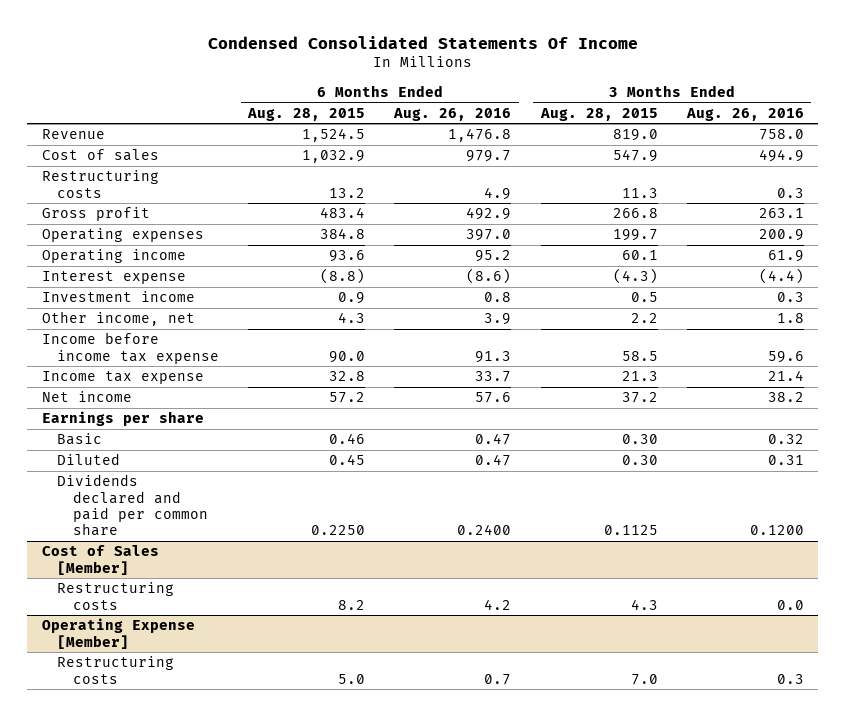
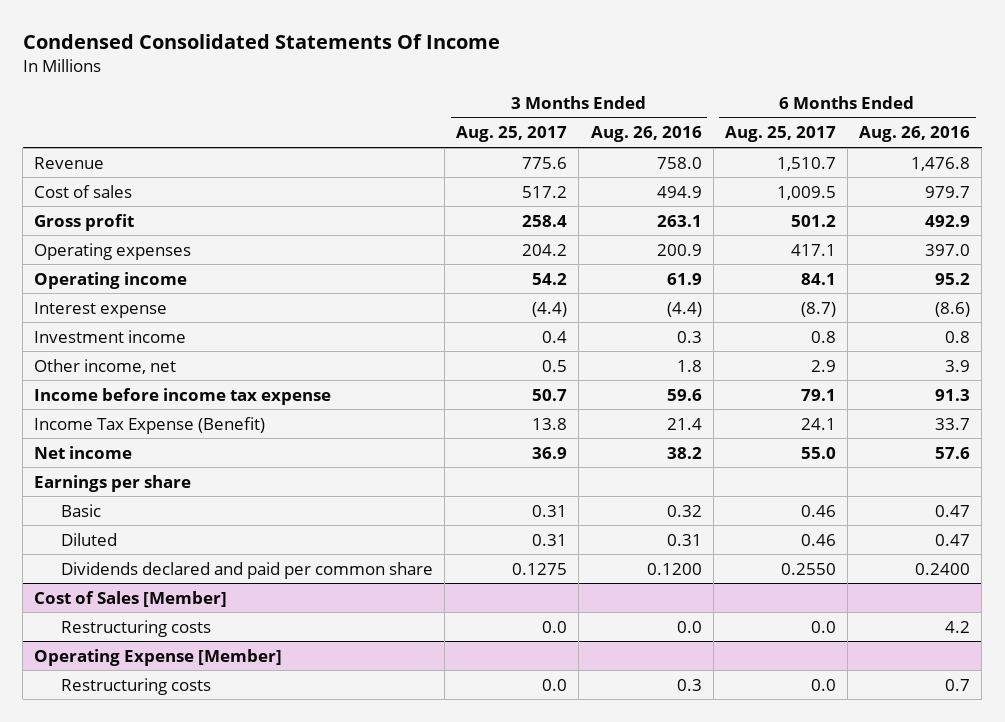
- | 6 Months Ended Aug. 28, 2015 | 6 Months Ended Aug. 26, 2016 | 3 Months Ended Aug. 28, 2015 | 3 Months Ended Aug. 26, 2016
+ | 3 Months Ended Aug. 25, 2017 | 3 Months Ended Aug. 26, 2016 | 6 Months Ended Aug. 25, 2017 | 6 Months Ended Aug. 26, 2016
- Restructuring costs | 13.2 | 4.9 | 11.3 | 0.3
- Income tax expense | 32.8 | 33.7 | 21.3 | 21.4
+ Income Tax Expense (Benefit) | 13.8 | 21.4 | 24.1 | 33.7

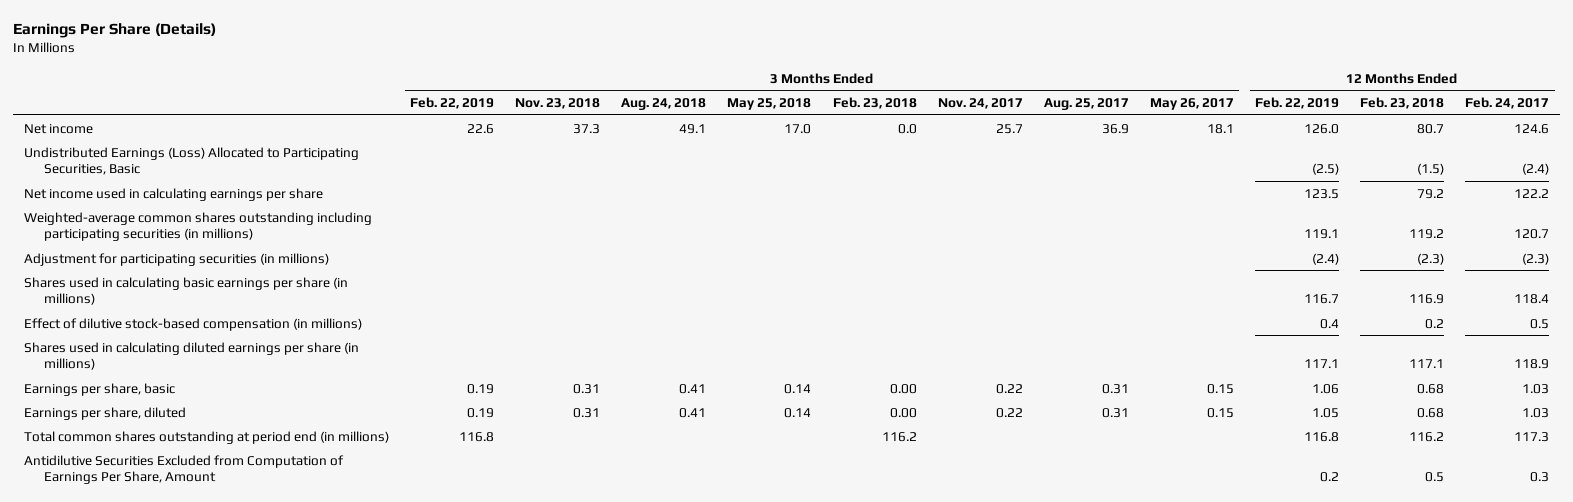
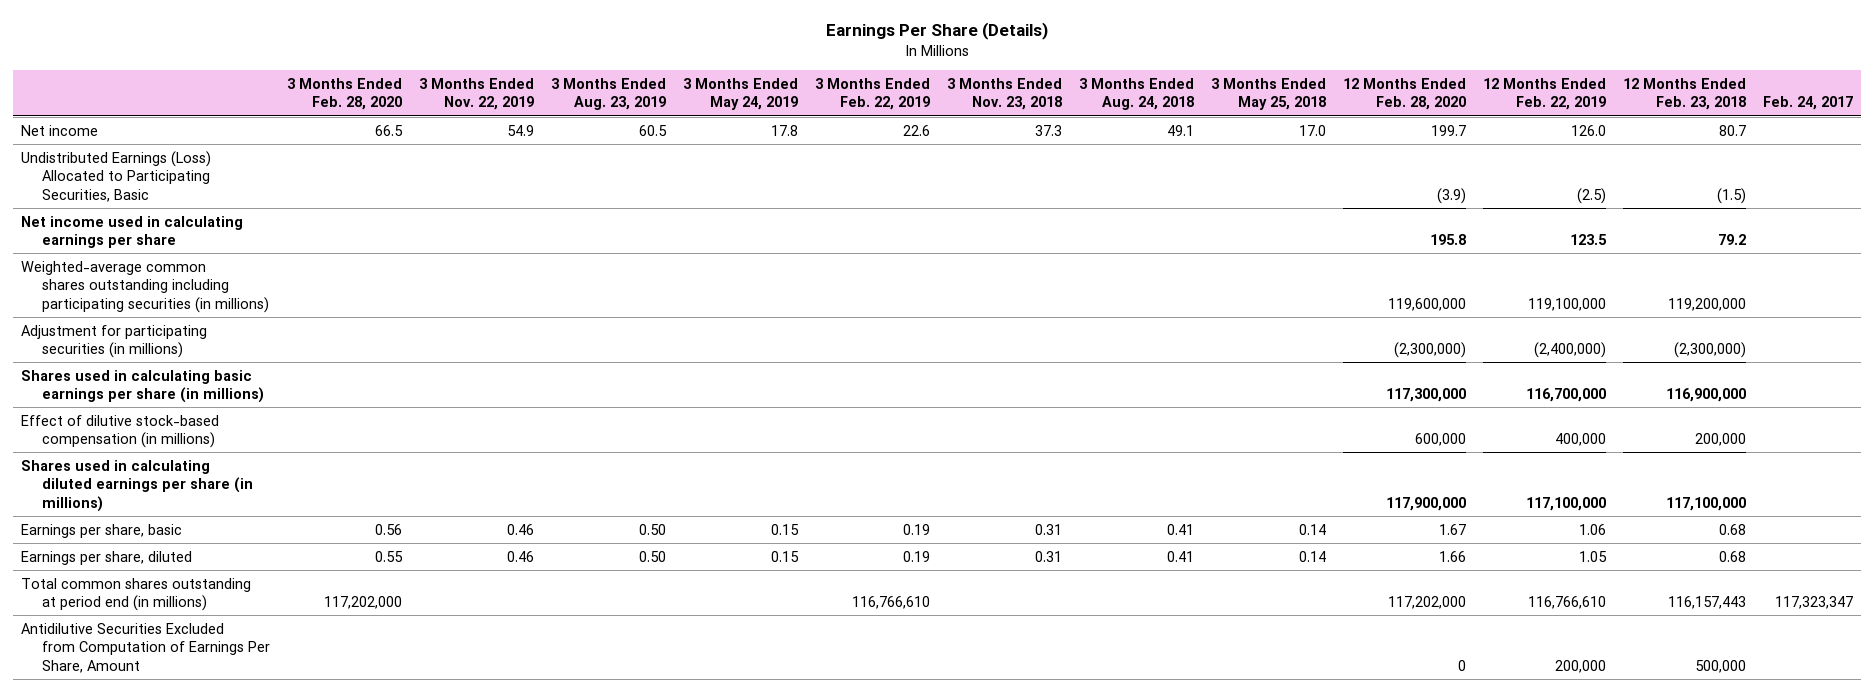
- | 3 Months Ended Feb. 22, 2019 | 3 Months Ended Nov. 23, 2018 | 3 Months Ended Aug. 24, 2018 | 3 Months Ended May 25, 2018 | 3 Months Ended Feb. 23, 2018 | 3 Months Ended Nov. 24, 2017 | 3 Months Ended Aug. 25, 2017 | 3 Months Ended May 26, 2017 | 12 Months Ended Feb. 22, 2019 | 12 Months Ended Feb. 23, 2018 | 12 Months Ended Feb. 24, 2017
+ | 3 Months Ended Feb. 28, 2020 | 3 Months Ended Nov. 22, 2019 | 3 Months Ended Aug. 23, 2019 | 3 Months Ended May 24, 2019 | 3 Months Ended Feb. 22, 2019 | 3 Months Ended Nov. 23, 2018 | 3 Months Ended Aug. 24, 2018 | 3 Months Ended May 25, 2018 | 12 Months Ended Feb. 28, 2020 | 12 Months Ended Feb. 22, 2019 | 12 Months Ended Feb. 23, 2018 | Feb. 24, 2017
- Weighted-average common shares outstanding including participating securities (in millions) | | | | | | | | | 119.1 | 119.2 | 120.7
- Adjustment for participating securities (in millions) | | | | | | | | | (2.4) | (2.3) | (2.3)
- Shares used in calculating basic earnings per share (in millions) | | | | | | | | | 116.7 | 116.9 | 118.4
- Effect of dilutive stock-based compensation (in millions) | | | | | | | | | 0.4 | 0.2 | 0.5
- Shares used in calculating diluted earnings per share (in millions) | | | | | | | | | 117.1 | 117.1 | 118.9
+ Weighted-average common shares outstanding including participating securities (in millions) | | | | | | | | | 119,600,000 | 119,100,000 | 119,200,000 |
+ Adjustment for participating securities (in millions) | | | | | | | | | (2,300,000) | (2,400,000) | (2,300,000) |
+ Shares used in calculating basic earnings per share (in millions) | | | | | | | | | 117,300,000 | 116,700,000 | 116,900,000 |
+ Effect of dilutive stock-based compensation (in millions) | | | | | | | | | 600,000 | 400,000 | 200,000 |
+ Shares used in calculating diluted earnings per share (in millions) | | | | | | | | | 117,900,000 | 117,100,000 | 117,100,000 |
- Total common shares outstanding at period end (in millions) | 116.8 | | | | 116.2 | | | | 116.8 | 116.2 | 117.3
- Antidilutive Securities Excluded from Computation of Earnings Per Share, Amount | | | | | | | | | 0.2 | 0.5 | 0.3
+ Total common shares outstanding at period end (in millions) | 117,202,000 | | | | 116,766,610 | | | | 117,202,000 | 116,766,610 | 116,157,443 | 117,323,347
+ Antidilutive Securities Excluded from Computation of Earnings Per Share, Amount | | | | | | | | | 0 | 200,000 | 500,000 |

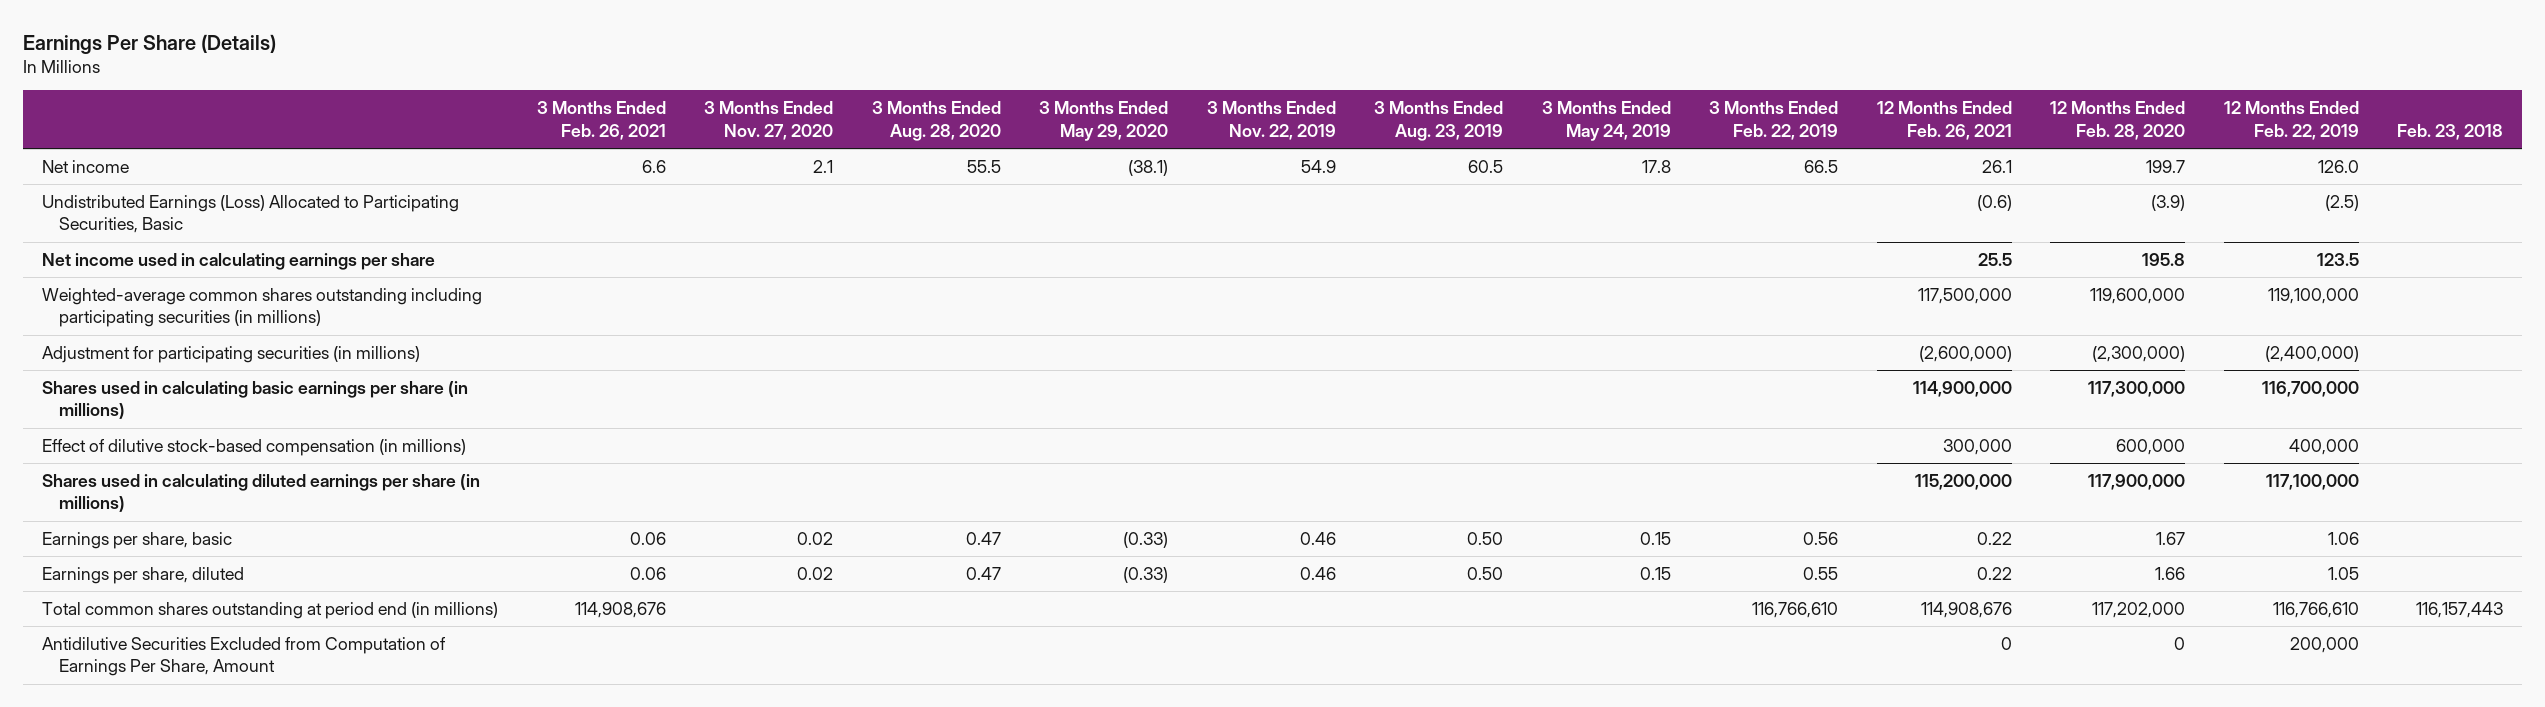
- | 3 Months Ended Feb. 28, 2020 | 3 Months Ended Nov. 22, 2019 | 3 Months Ended Aug. 23, 2019 | 3 Months Ended May 24, 2019 | 3 Months Ended Feb. 22, 2019 | 3 Months Ended Nov. 23, 2018 | 3 Months Ended Aug. 24, 2018 | 3 Months Ended May 25, 2018 | 12 Months Ended Feb. 28, 2020 | 12 Months Ended Feb. 22, 2019 | 12 Months Ended Feb. 23, 2018 | Feb. 24, 2017
+ | 3 Months Ended Feb. 26, 2021 | 3 Months Ended Nov. 27, 2020 | 3 Months Ended Aug. 28, 2020 | 3 Months Ended May 29, 2020 | 3 Months Ended Nov. 22, 2019 | 3 Months Ended Aug. 23, 2019 | 3 Months Ended May 24, 2019 | 3 Months Ended Feb. 22, 2019 | 12 Months Ended Feb. 26, 2021 | 12 Months Ended Feb. 28, 2020 | 12 Months Ended Feb. 22, 2019 | Feb. 23, 2018
- Net income | 66.5 | 54.9 | 60.5 | 17.8 | 22.6 | 37.3 | 49.1 | 17.0 | 199.7 | 126.0 | 80.7 |
+ Net income | 6.6 | 2.1 | 55.5 | (38.1) | 54.9 | 60.5 | 17.8 | 66.5 | 26.1 | 199.7 | 126.0 |
- Earnings per share, basic | 0.56 | 0.46 | 0.50 | 0.15 | 0.19 | 0.31 | 0.41 | 0.14 | 1.67 | 1.06 | 0.68 |
- Earnings per share, diluted | 0.55 | 0.46 | 0.50 | 0.15 | 0.19 | 0.31 | 0.41 | 0.14 | 1.66 | 1.05 | 0.68 |
+ Earnings per share, basic | 0.06 | 0.02 | 0.47 | (0.33) | 0.46 | 0.50 | 0.15 | 0.56 | 0.22 | 1.67 | 1.06 |
+ Earnings per share, diluted | 0.06 | 0.02 | 0.47 | (0.33) | 0.46 | 0.50 | 0.15 | 0.55 | 0.22 | 1.66 | 1.05 |

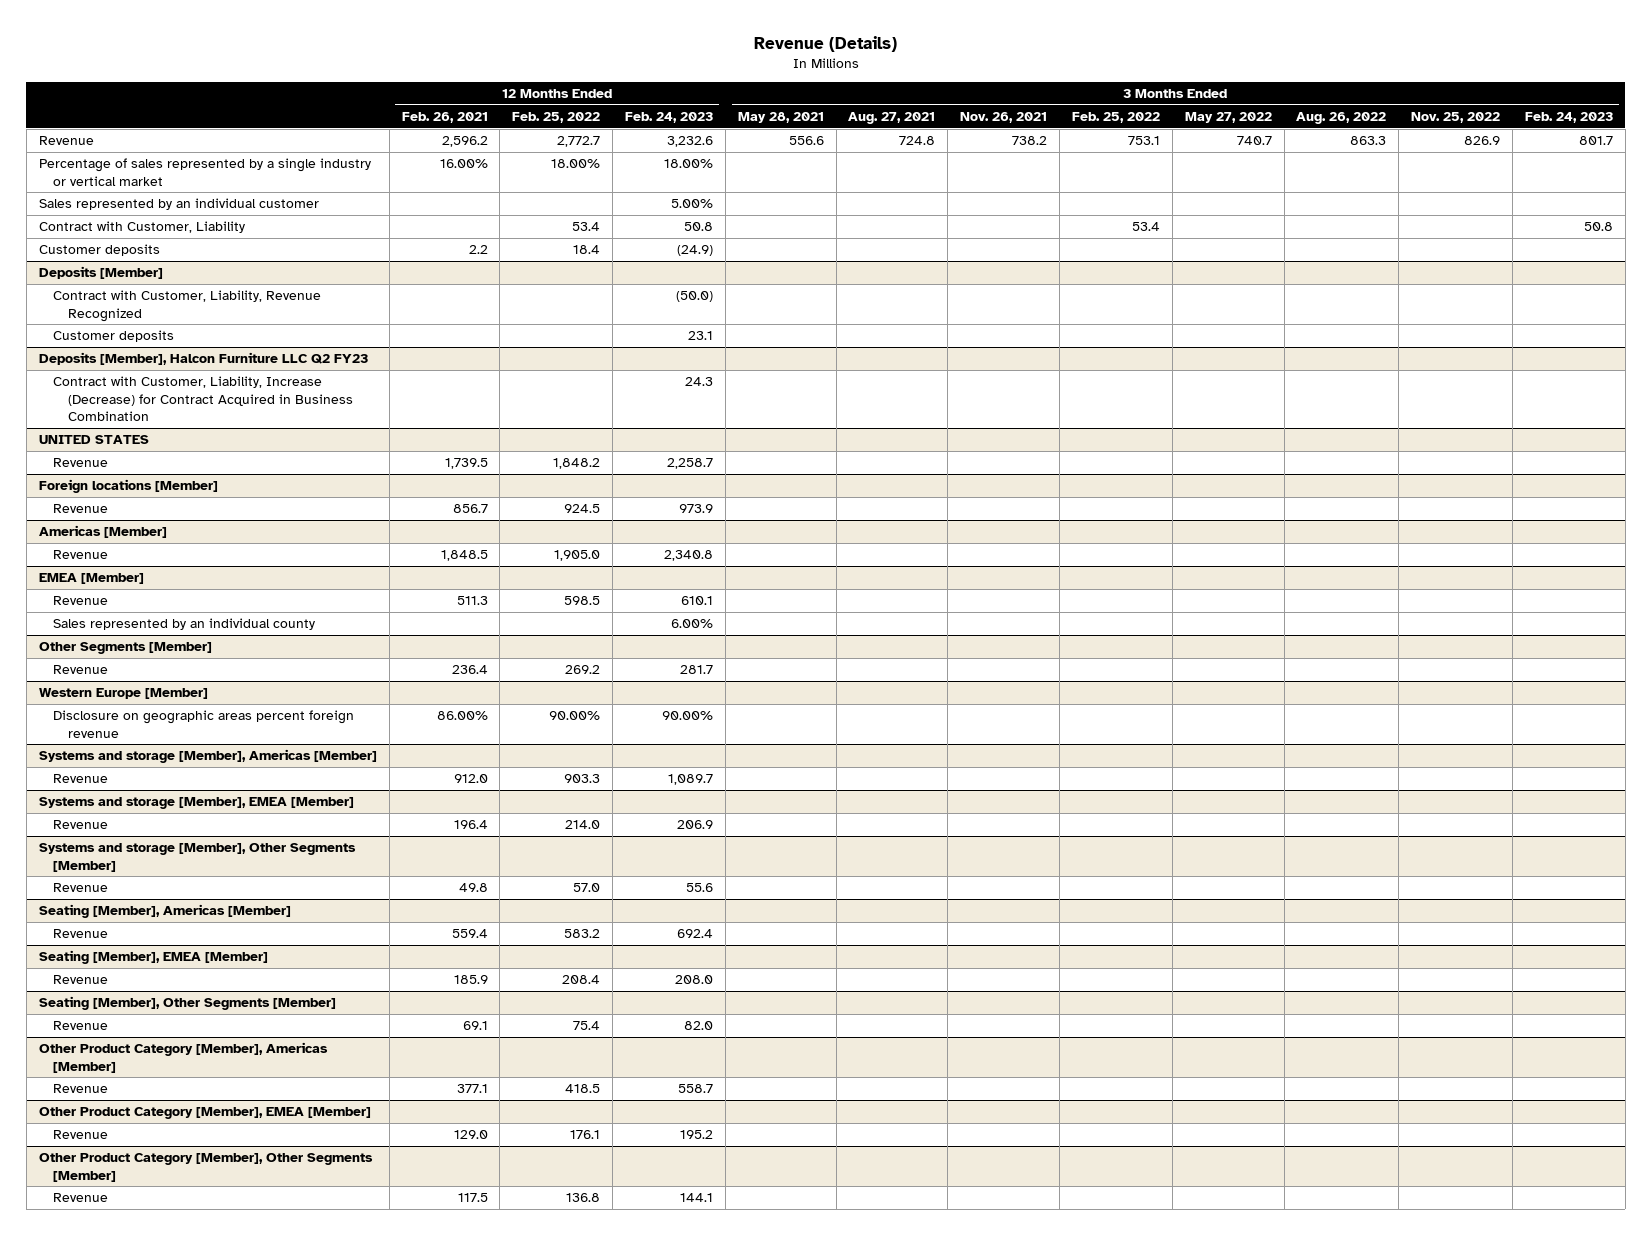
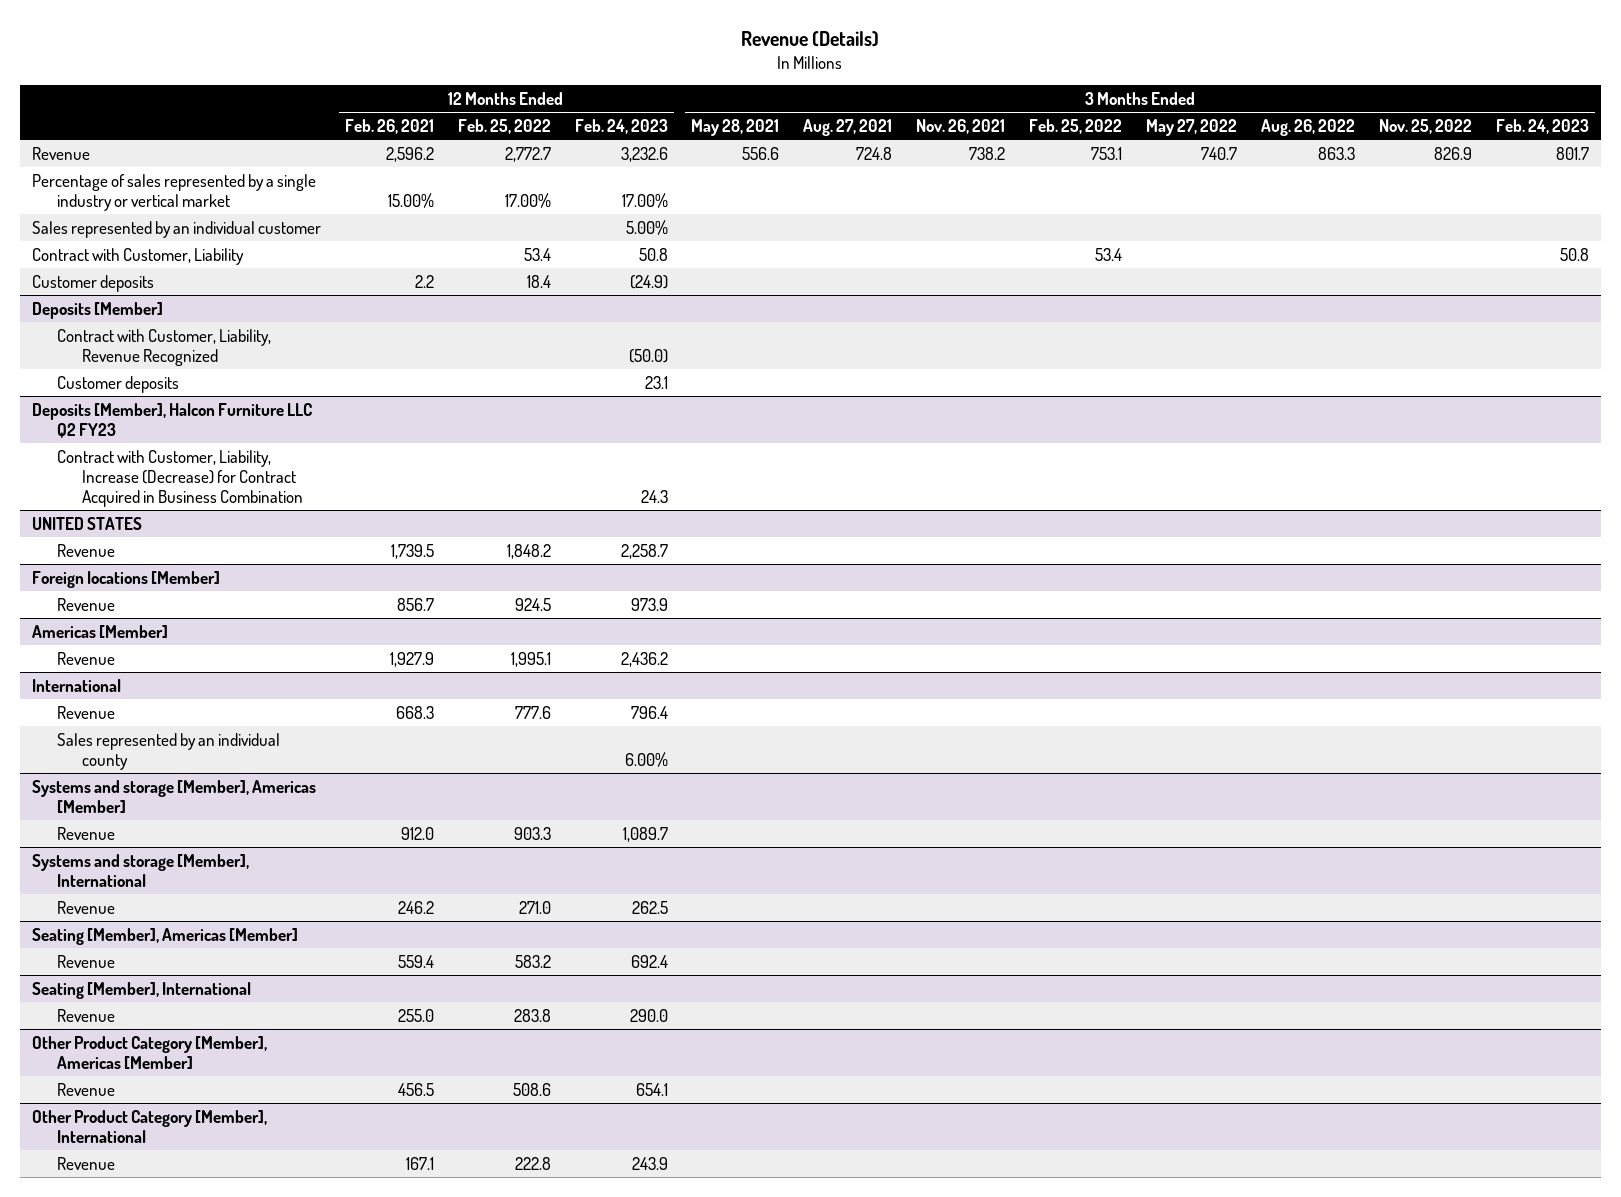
- Percentage of sales represented by a single industry or vertical market | 16.00% | 18.00% | 18.00% | | | | | | | |
+ Percentage of sales represented by a single industry or vertical market | 15.00% | 17.00% | 17.00% | | | | | | | |
@ Americas [Member]
- Revenue | 1,848.5 | 1,905.0 | 2,340.8 | | | | | | | |
- EMEA [Member]
- Revenue | 511.3 | 598.5 | 610.1 | | | | | | | |
@ Americas [Member]
+ Revenue | 1,927.9 | 1,995.1 | 2,436.2 | | | | | | | |
+ International
+ Revenue | 668.3 | 777.6 | 796.4 | | | | | | | |
- Other Segments [Member]
- Revenue | 236.4 | 269.2 | 281.7 | | | | | | | |
- Western Europe [Member]
- Disclosure on geographic areas percent foreign revenue | 86.00% | 90.00% | 90.00% | | | | | | | |
- Systems and storage [Member], EMEA [Member]
- Revenue | 196.4 | 214.0 | 206.9 | | | | | | | |
- Systems and storage [Member], Other Segments [Member]
- Revenue | 49.8 | 57.0 | 55.6 | | | | | | | |
+ Systems and storage [Member], International
+ Revenue | 246.2 | 271.0 | 262.5 | | | | | | | |
- Seating [Member], EMEA [Member]
- Revenue | 185.9 | 208.4 | 208.0 | | | | | | | |
- Seating [Member], Other Segments [Member]
- Revenue | 69.1 | 75.4 | 82.0 | | | | | | | |
+ Seating [Member], International
+ Revenue | 255.0 | 283.8 | 290.0 | | | | | | | |
@ Other Product Category [Member], Americas [Member]
- Revenue | 377.1 | 418.5 | 558.7 | | | | | | | |
- Other Product Category [Member], EMEA [Member]
- Revenue | 129.0 | 176.1 | 195.2 | | | | | | | |
- Other Product Category [Member], Other Segments [Member]
- Revenue | 117.5 | 136.8 | 144.1 | | | | | | | |
@ Other Product Category [Member], Americas [Member]
+ Revenue | 456.5 | 508.6 | 654.1 | | | | | | | |
+ Other Product Category [Member], International
+ Revenue | 167.1 | 222.8 | 243.9 | | | | | | | |

